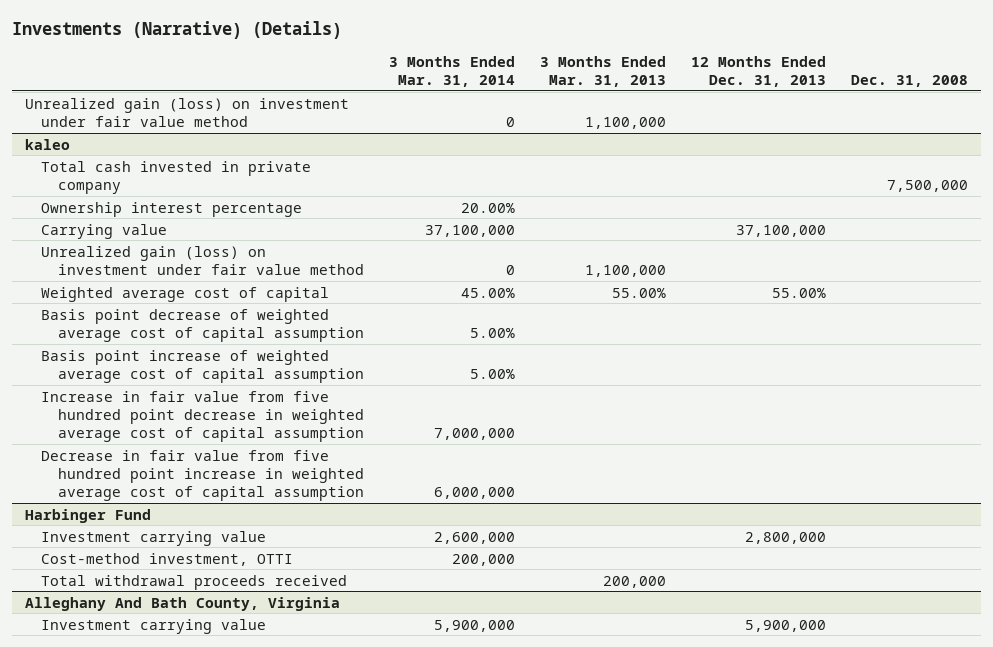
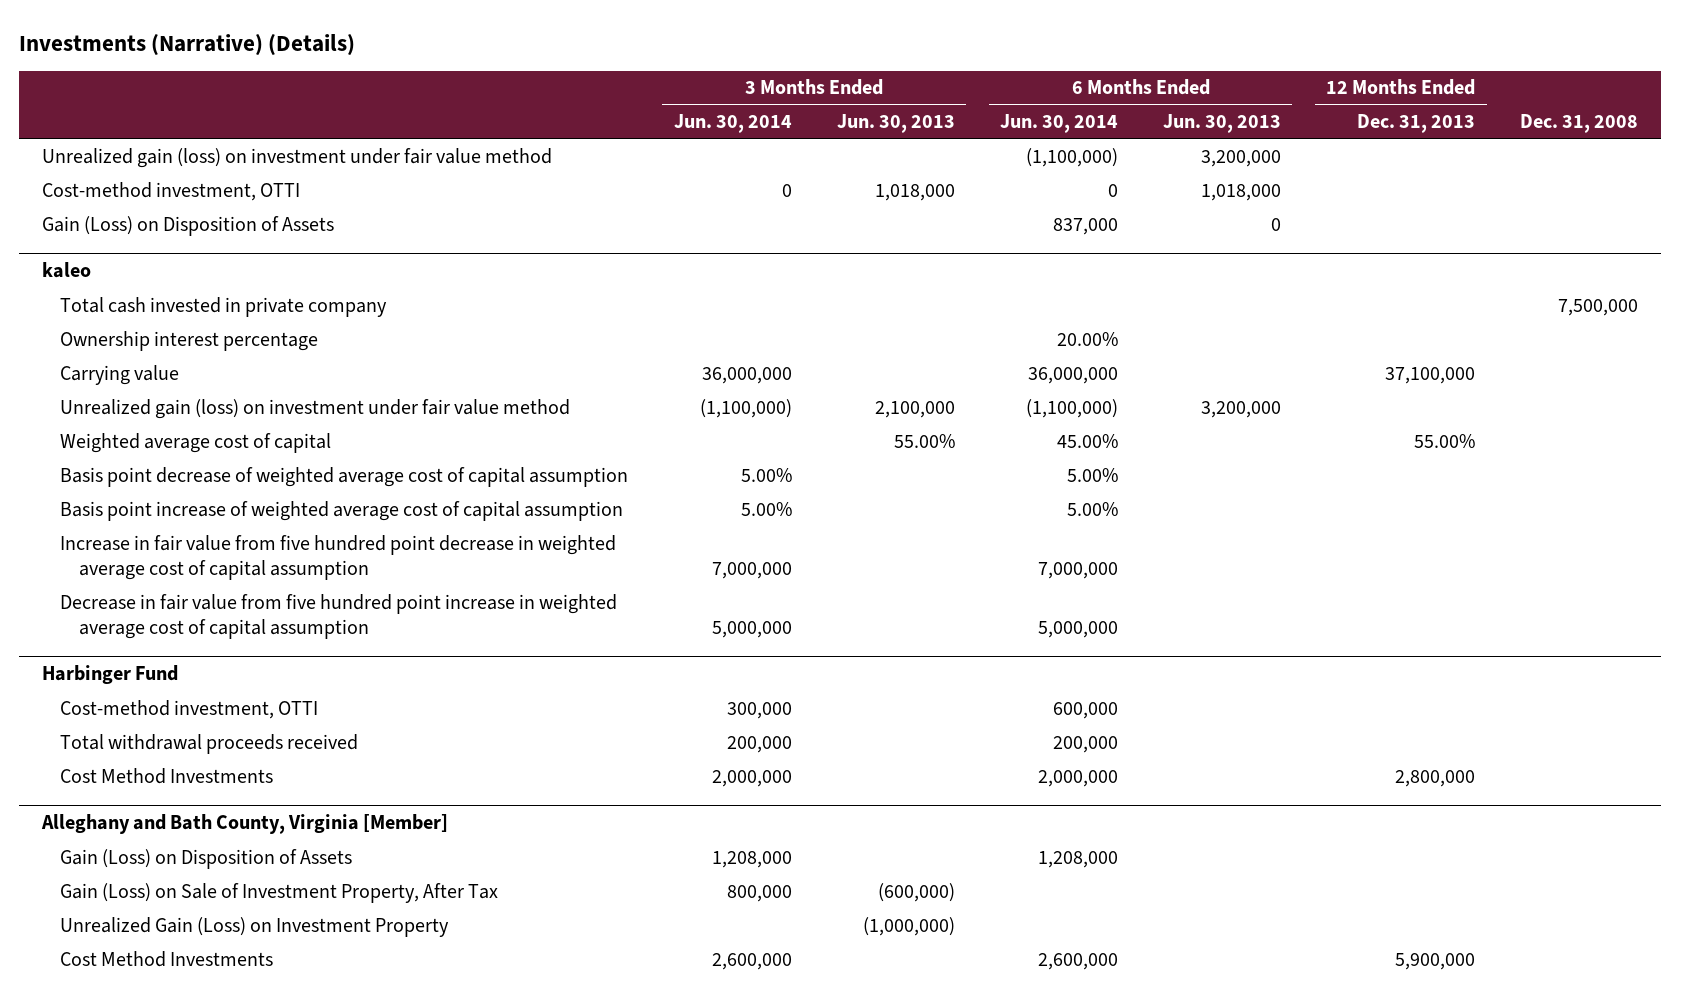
- | 3 Months Ended Mar. 31, 2014 | 3 Months Ended Mar. 31, 2013 | 12 Months Ended Dec. 31, 2013 | Dec. 31, 2008
+ | 3 Months Ended Jun. 30, 2014 | 3 Months Ended Jun. 30, 2013 | 6 Months Ended Jun. 30, 2014 | 6 Months Ended Jun. 30, 2013 | 12 Months Ended Dec. 31, 2013 | Dec. 31, 2008
+ Cost-method investment, OTTI | 0 | 1,018,000 | 0 | 1,018,000 | |
+ Gain (Loss) on Disposition of Assets | | | 837,000 | 0 | |
@ Harbinger Fund
- Investment carrying value | 2,600,000 | | 2,800,000 |
- Alleghany And Bath County, Virginia
- Investment carrying value | 5,900,000 | | 5,900,000 |
@ Harbinger Fund
+ Cost Method Investments | 2,000,000 | | 2,000,000 | | 2,800,000 |
+ Alleghany and Bath County, Virginia [Member]
+ Gain (Loss) on Disposition of Assets | 1,208,000 | | 1,208,000 | | |
+ Gain (Loss) on Sale of Investment Property, After Tax | 800,000 | (600,000) | | | |
+ Unrealized Gain (Loss) on Investment Property | | (1,000,000) | | | |
+ Cost Method Investments | 2,600,000 | | 2,600,000 | | 5,900,000 |

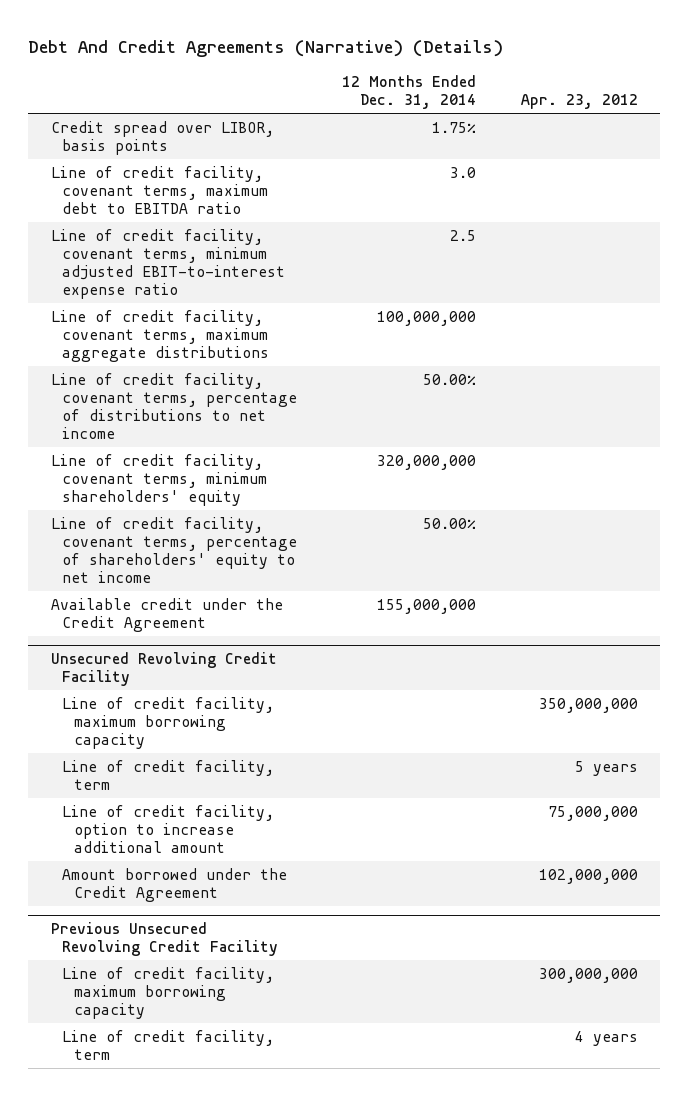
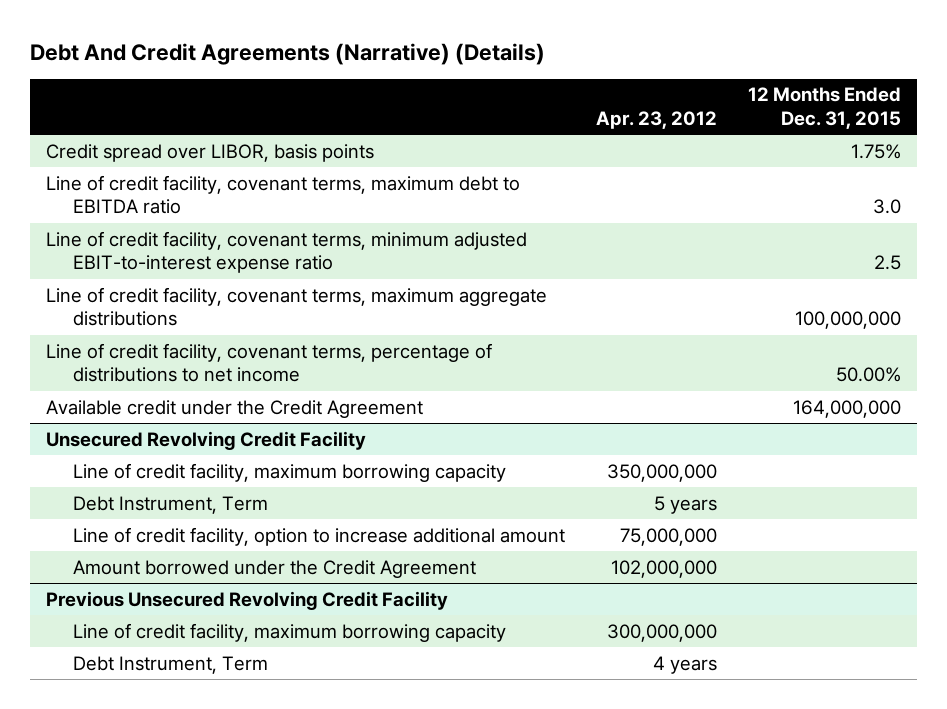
- | 12 Months Ended Dec. 31, 2014 | Apr. 23, 2012
+ | Apr. 23, 2012 | 12 Months Ended Dec. 31, 2015
- Line of credit facility, covenant terms, minimum shareholders' equity | 320,000,000 |
- Line of credit facility, covenant terms, percentage of shareholders' equity to net income | 50.00% |
@ Unsecured Revolving Credit Facility
- Line of credit facility, term | | 5 years
+ Debt Instrument, Term | 5 years |
@ Previous Unsecured Revolving Credit Facility
- Line of credit facility, term | | 4 years
+ Debt Instrument, Term | 4 years |

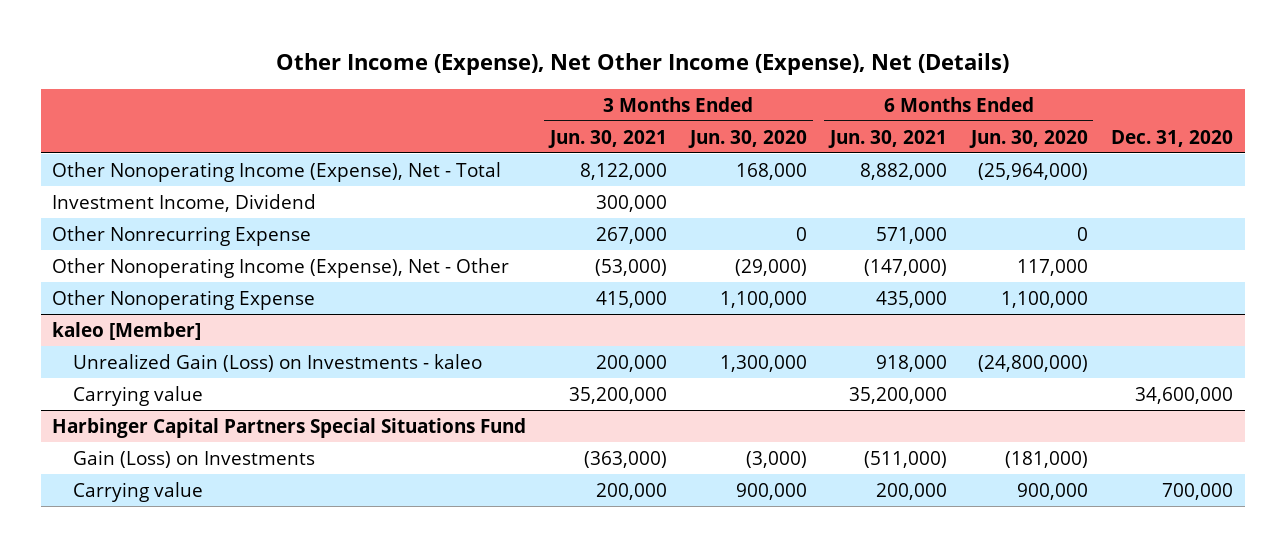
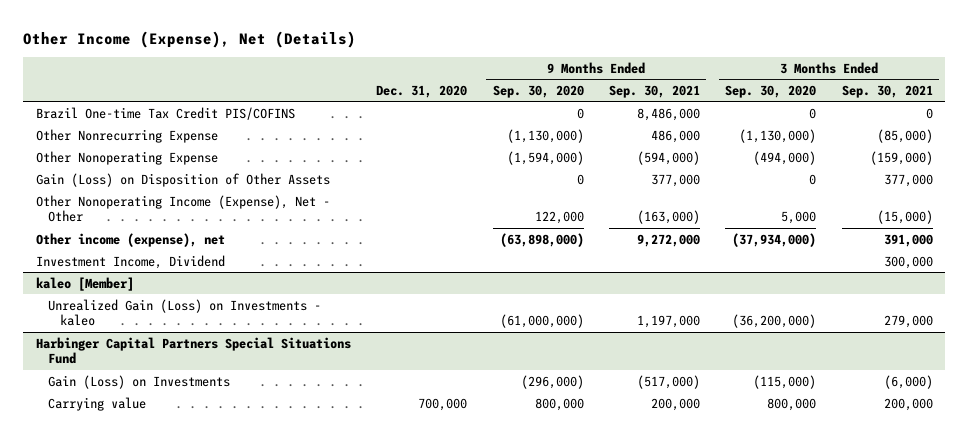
- Other Income (Expense), Net Other Income (Expense), Net (Details)
+ Other Income (Expense), Net (Details)
- | 3 Months Ended Jun. 30, 2021 | 3 Months Ended Jun. 30, 2020 | 6 Months Ended Jun. 30, 2021 | 6 Months Ended Jun. 30, 2020 | Dec. 31, 2020
+ | Dec. 31, 2020 | 9 Months Ended Sep. 30, 2020 | 9 Months Ended Sep. 30, 2021 | 3 Months Ended Sep. 30, 2020 | 3 Months Ended Sep. 30, 2021
- Other Nonoperating Income (Expense), Net - Total | 8,122,000 | 168,000 | 8,882,000 | (25,964,000) |
+ Brazil One-time Tax Credit PIS/COFINS | | 0 | 8,486,000 | 0 | 0
+ Gain (Loss) on Disposition of Other Assets | | 0 | 377,000 | 0 | 377,000
moved down: Other Nonoperating Income (Expense), Net - Other | | 122,000 | (163,000) | 5,000 | (15,000)
+ Other income (expense), net | | (63,898,000) | 9,272,000 | (37,934,000) | 391,000
moved down: Investment Income, Dividend | | | | | 300,000
@ kaleo [Member]
- Carrying value | 35,200,000 | | 35,200,000 | | 34,600,000

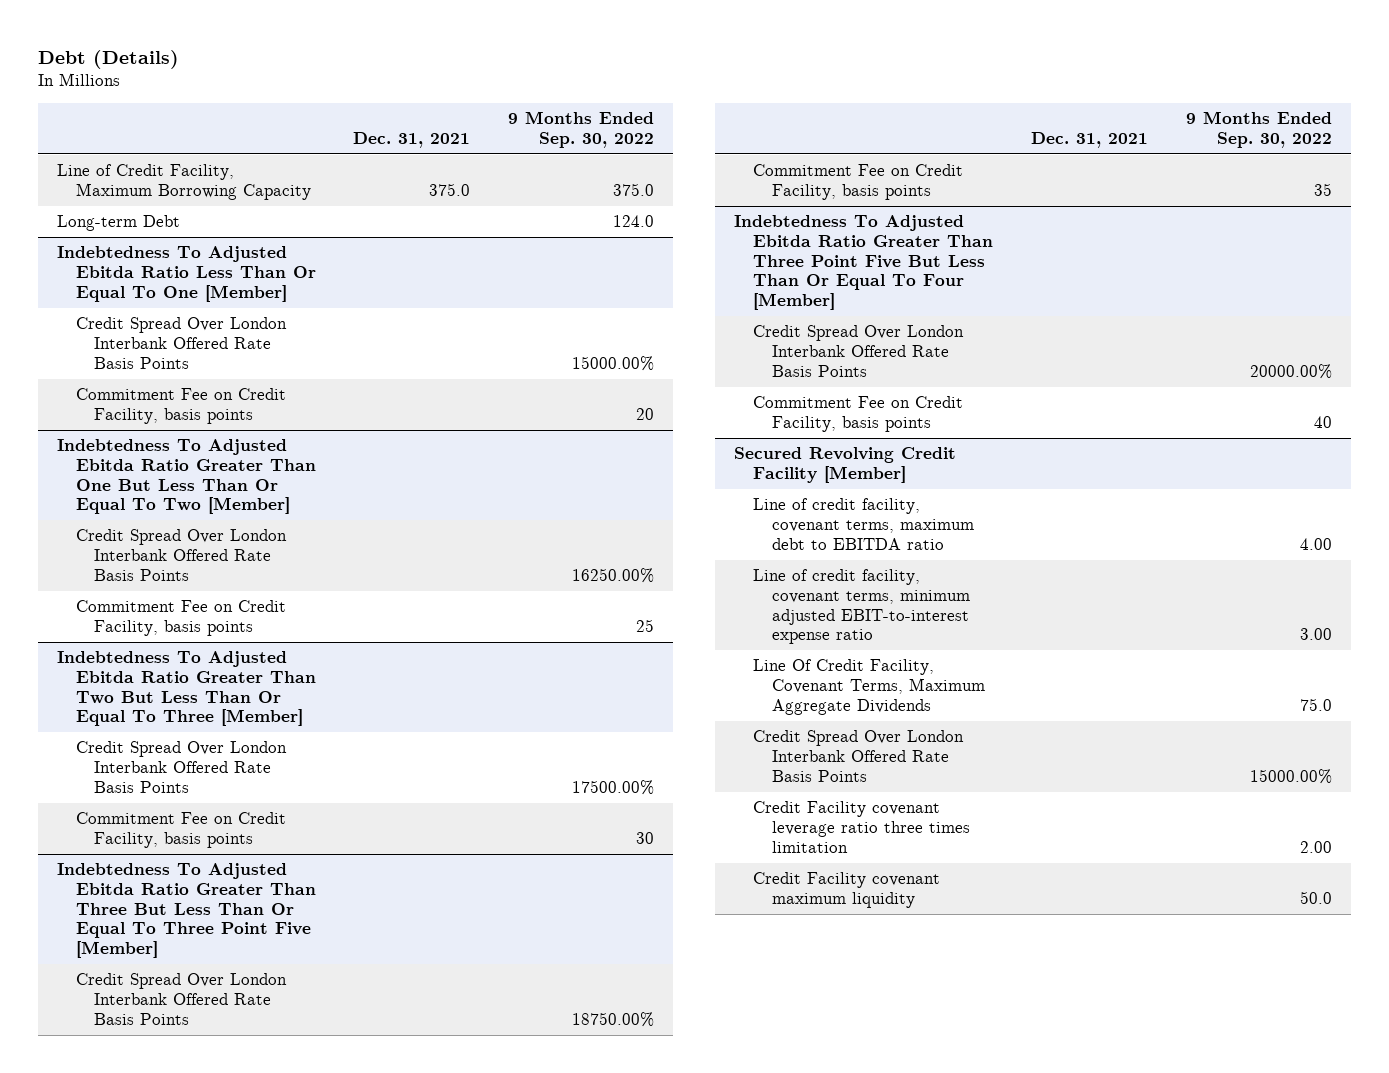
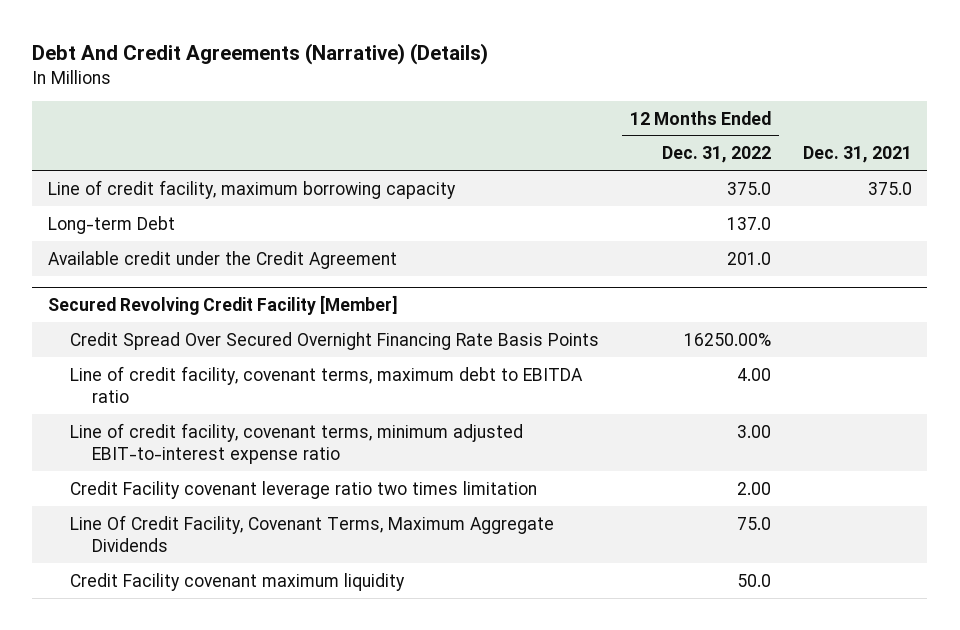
- Debt (Details)
+ Debt And Credit Agreements (Narrative) (Details)
- | Dec. 31, 2021 | 9 Months Ended Sep. 30, 2022
+ | 12 Months Ended Dec. 31, 2022 | Dec. 31, 2021
- Line of Credit Facility, Maximum Borrowing Capacity | 375.0 | 375.0
+ Line of credit facility, maximum borrowing capacity | 375.0 | 375.0
- Indebtedness To Adjusted Ebitda Ratio Less Than Or Equal To One [Member]
- Credit Spread Over London Interbank Offered Rate Basis Points | | 15000.00%
- Commitment Fee on Credit Facility, basis points | | 20
- Indebtedness To Adjusted Ebitda Ratio Greater Than One But Less Than Or Equal To Two [Member]
- Credit Spread Over London Interbank Offered Rate Basis Points | | 16250.00%
- Commitment Fee on Credit Facility, basis points | | 25
- Indebtedness To Adjusted Ebitda Ratio Greater Than Two But Less Than Or Equal To Three [Member]
- Credit Spread Over London Interbank Offered Rate Basis Points | | 17500.00%
- Commitment Fee on Credit Facility, basis points | | 30
- Indebtedness To Adjusted Ebitda Ratio Greater Than Three But Less Than Or Equal To Three Point Five [Member]
- Credit Spread Over London Interbank Offered Rate Basis Points | | 18750.00%
- Commitment Fee on Credit Facility, basis points | | 35
- Indebtedness To Adjusted Ebitda Ratio Greater Than Three Point Five But Less Than Or Equal To Four [Member]
- Credit Spread Over London Interbank Offered Rate Basis Points | | 20000.00%
- Commitment Fee on Credit Facility, basis points | | 40
+ Available credit under the Credit Agreement | 201.0 |
@ Secured Revolving Credit Facility [Member]
+ Credit Spread Over Secured Overnight Financing Rate Basis Points | 16250.00% |
+ Credit Facility covenant leverage ratio two times limitation | 2.00 |
- Credit Spread Over London Interbank Offered Rate Basis Points | | 15000.00%
- Credit Facility covenant leverage ratio three times limitation | | 2.00

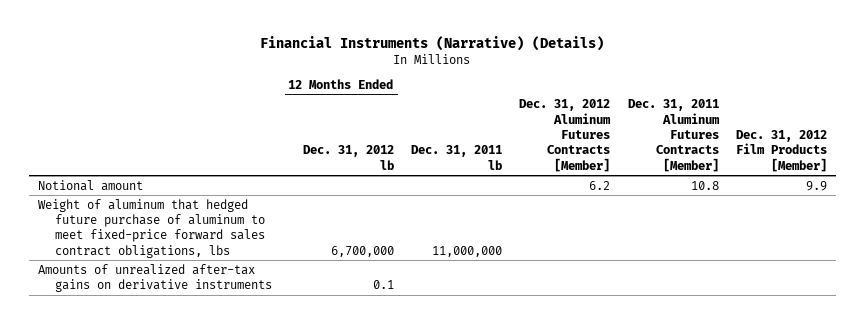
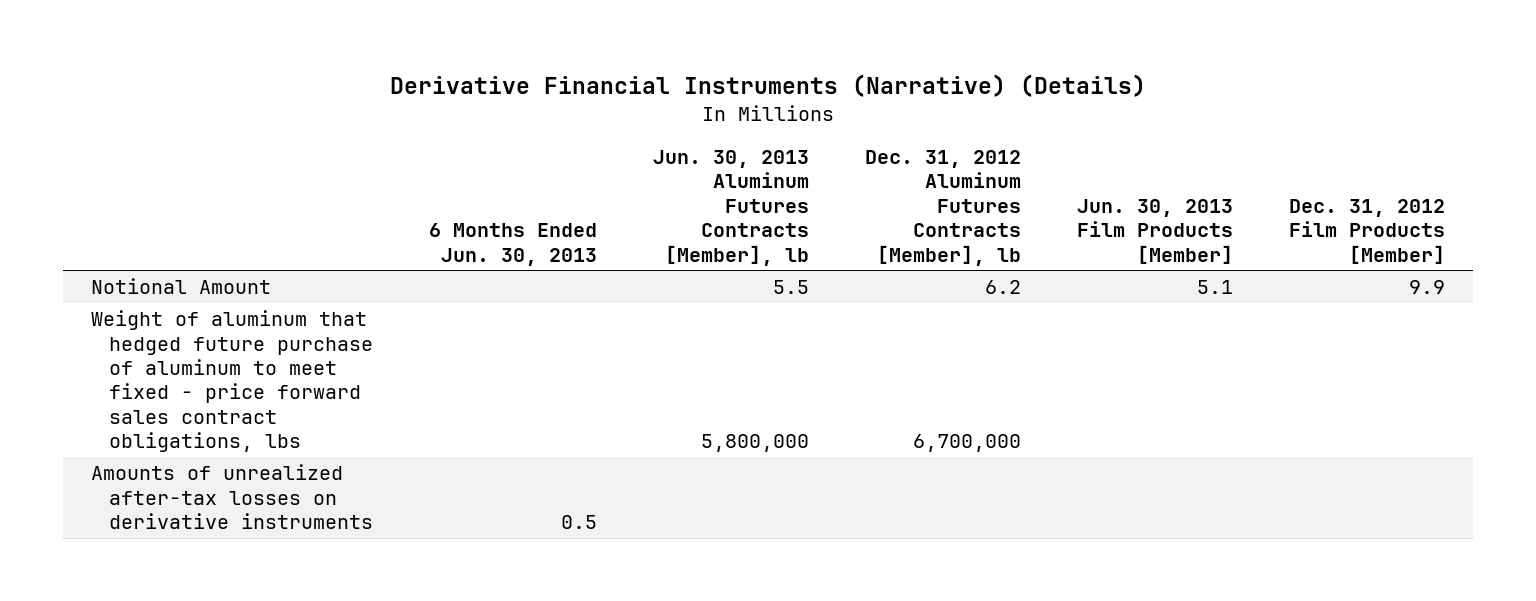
- Financial Instruments (Narrative) (Details)
+ Derivative Financial Instruments (Narrative) (Details)
- | 12 Months Ended Dec. 31, 2012 lb | Dec. 31, 2011 lb | Dec. 31, 2012 Aluminum Futures Contracts [Member] | Dec. 31, 2011 Aluminum Futures Contracts [Member] | Dec. 31, 2012 Film Products [Member]
+ | 6 Months Ended Jun. 30, 2013 | Jun. 30, 2013 Aluminum Futures Contracts [Member], lb | Dec. 31, 2012 Aluminum Futures Contracts [Member], lb | Jun. 30, 2013 Film Products [Member] | Dec. 31, 2012 Film Products [Member]
- Notional amount | | | 6.2 | 10.8 | 9.9
- Weight of aluminum that hedged future purchase of aluminum to meet fixed-price forward sales contract obligations, lbs | 6,700,000 | 11,000,000 | | |
- Amounts of unrealized after-tax gains on derivative instruments | 0.1 | | | |
+ Notional Amount | | 5.5 | 6.2 | 5.1 | 9.9
+ Weight of aluminum that hedged future purchase of aluminum to meet fixed - price forward sales contract obligations, lbs | | 5,800,000 | 6,700,000 | |
+ Amounts of unrealized after-tax losses on derivative instruments | 0.5 | | | |

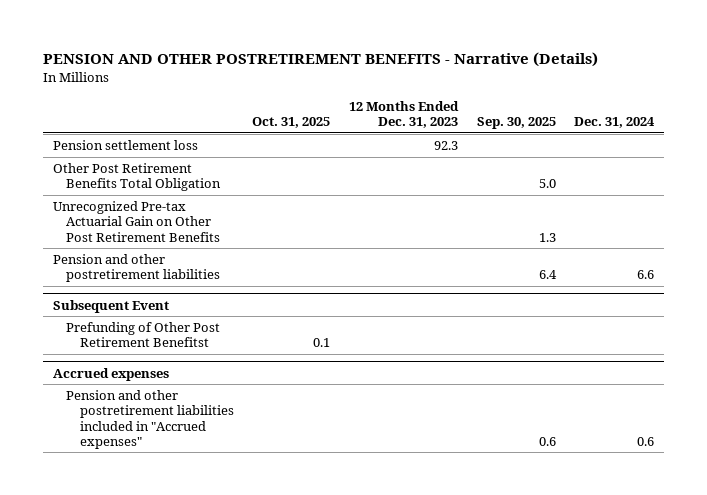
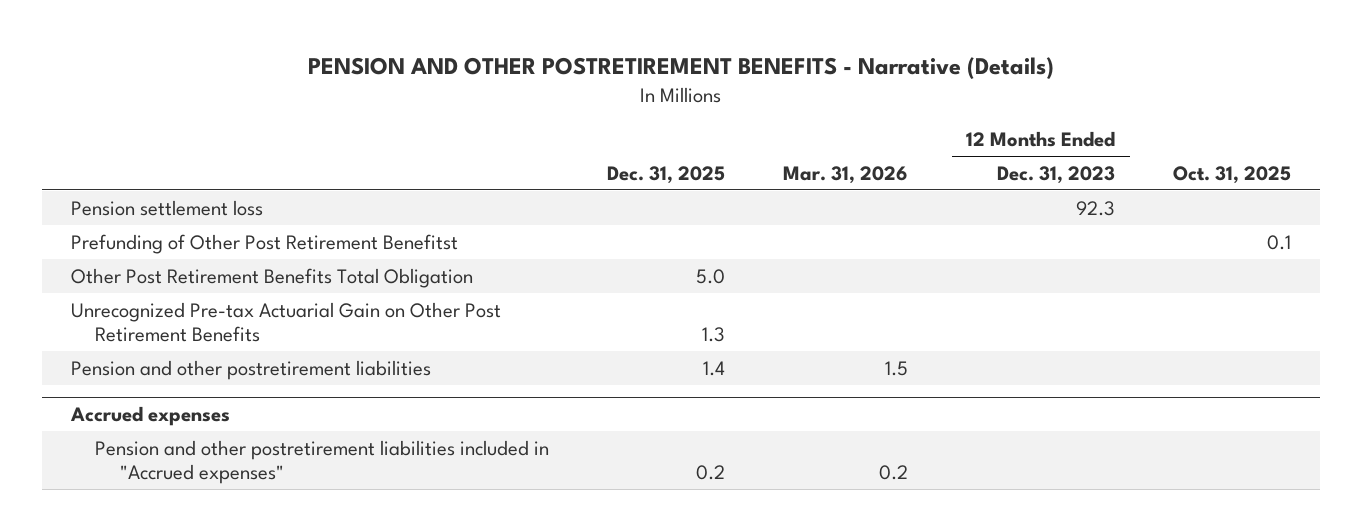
- | Oct. 31, 2025 | 12 Months Ended Dec. 31, 2023 | Sep. 30, 2025 | Dec. 31, 2024
+ | Dec. 31, 2025 | Mar. 31, 2026 | 12 Months Ended Dec. 31, 2023 | Oct. 31, 2025
+ Prefunding of Other Post Retirement Benefitst | | | | 0.1
- Subsequent Event
- Prefunding of Other Post Retirement Benefitst | 0.1 | | |

